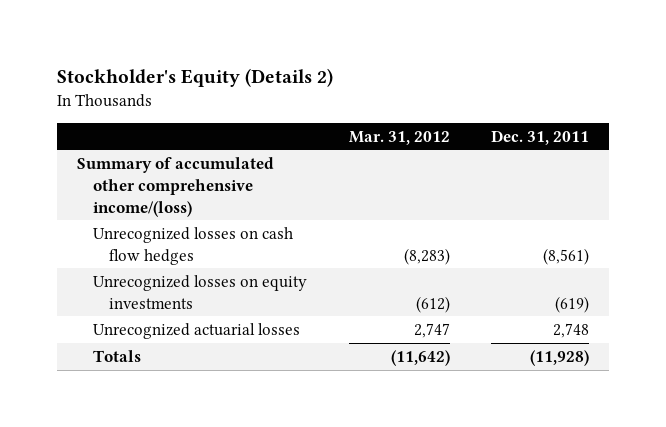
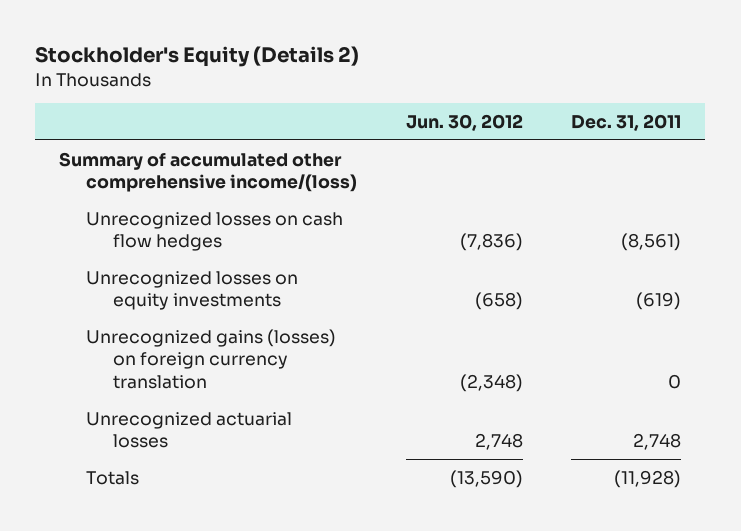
- | Mar. 31, 2012 | Dec. 31, 2011
+ | Jun. 30, 2012 | Dec. 31, 2011
+ Unrecognized gains (losses) on foreign currency translation | (2,348) | 0

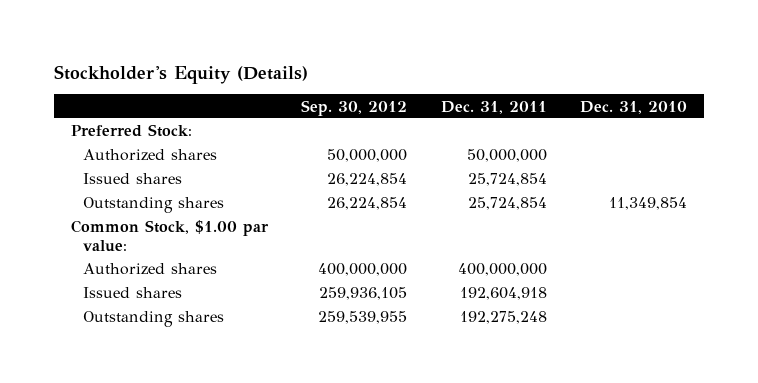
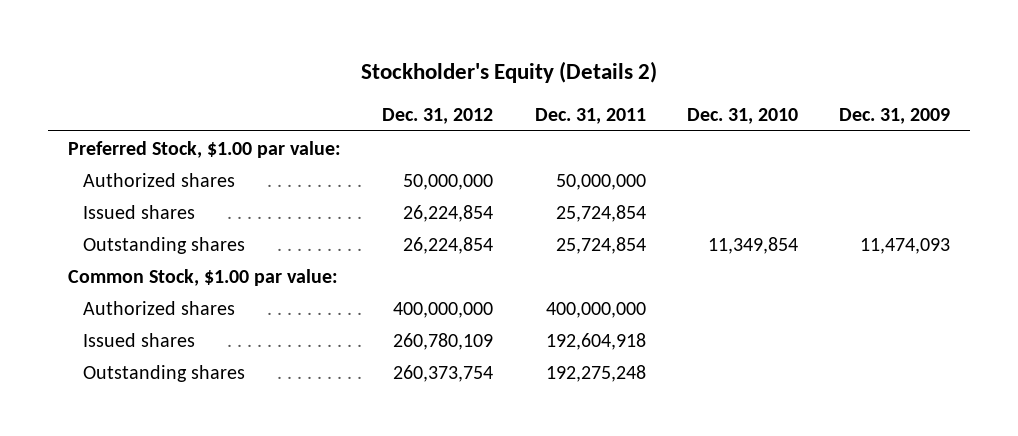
- Stockholder's Equity (Details)
+ Stockholder's Equity (Details 2)
- | Sep. 30, 2012 | Dec. 31, 2011 | Dec. 31, 2010
+ | Dec. 31, 2012 | Dec. 31, 2011 | Dec. 31, 2010 | Dec. 31, 2009
- Preferred Stock:
+ Preferred Stock, $1.00 par value:

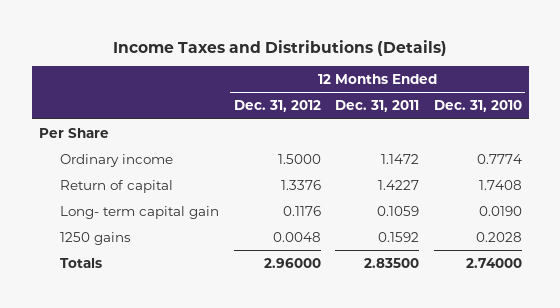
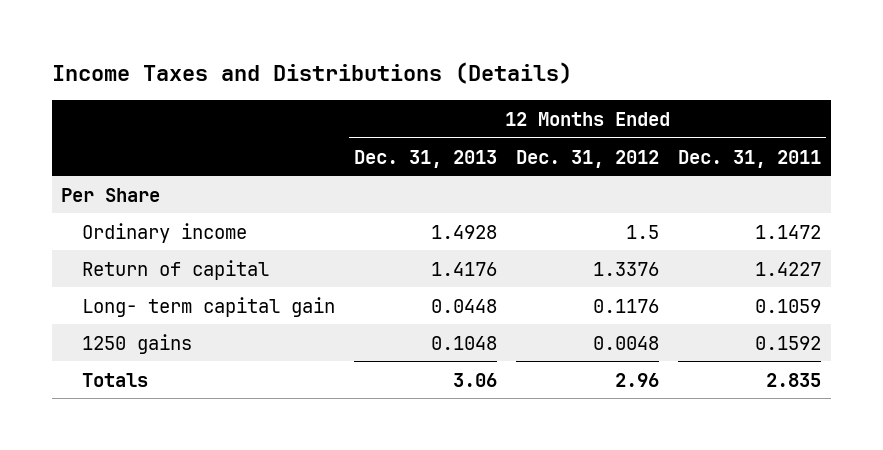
- | 12 Months Ended Dec. 31, 2012 | 12 Months Ended Dec. 31, 2011 | 12 Months Ended Dec. 31, 2010
+ | 12 Months Ended Dec. 31, 2013 | 12 Months Ended Dec. 31, 2012 | 12 Months Ended Dec. 31, 2011
- Ordinary income | 1.5000 | 1.1472 | 0.7774
+ Ordinary income | 1.4928 | 1.5 | 1.1472
- Totals | 2.96000 | 2.83500 | 2.74000
+ Totals | 3.06 | 2.96 | 2.835

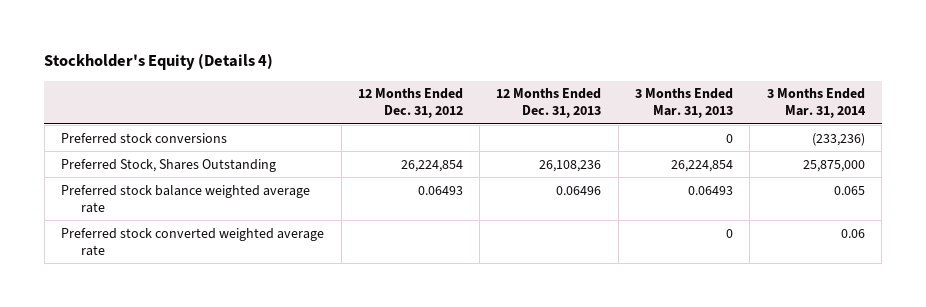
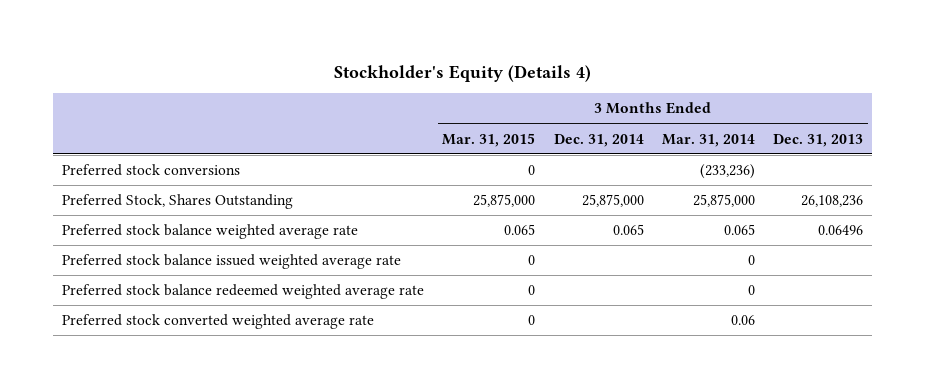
- | 12 Months Ended Dec. 31, 2012 | 12 Months Ended Dec. 31, 2013 | 3 Months Ended Mar. 31, 2013 | 3 Months Ended Mar. 31, 2014
+ | 3 Months Ended Mar. 31, 2015 | 3 Months Ended Dec. 31, 2014 | 3 Months Ended Mar. 31, 2014 | 3 Months Ended Dec. 31, 2013
+ Preferred stock balance issued weighted average rate | 0 | | 0 |
+ Preferred stock balance redeemed weighted average rate | 0 | | 0 |

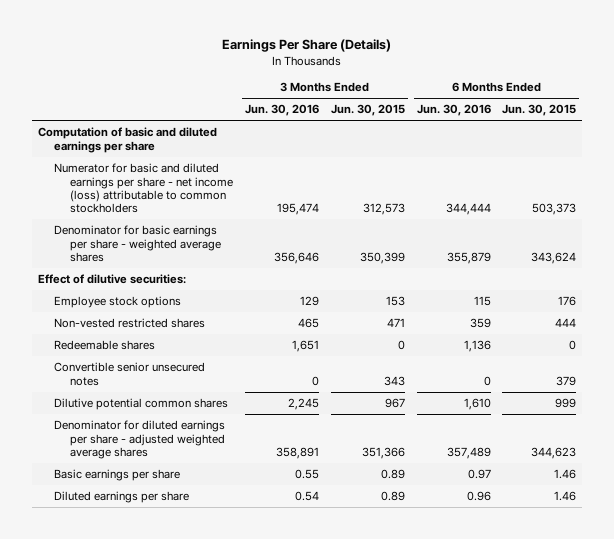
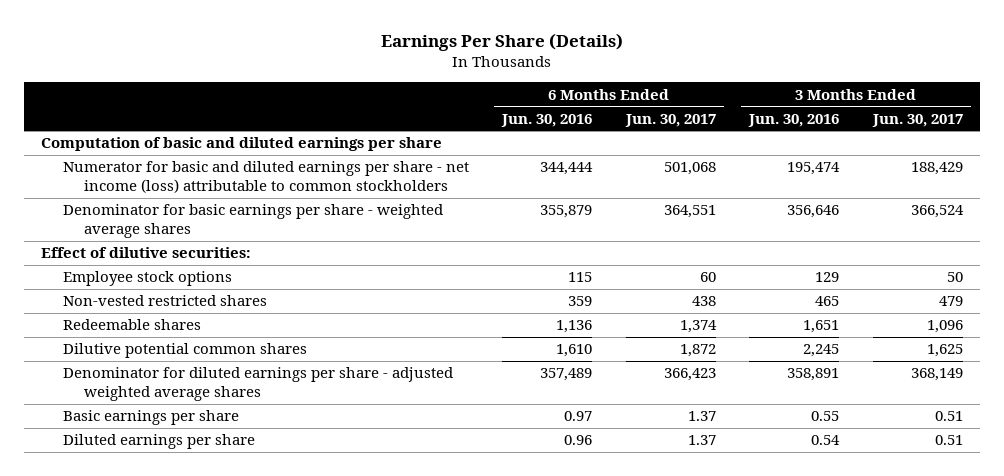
- | 3 Months Ended Jun. 30, 2016 | 3 Months Ended Jun. 30, 2015 | 6 Months Ended Jun. 30, 2016 | 6 Months Ended Jun. 30, 2015
+ | 6 Months Ended Jun. 30, 2016 | 6 Months Ended Jun. 30, 2017 | 3 Months Ended Jun. 30, 2016 | 3 Months Ended Jun. 30, 2017
- Convertible senior unsecured notes | 0 | 343 | 0 | 379

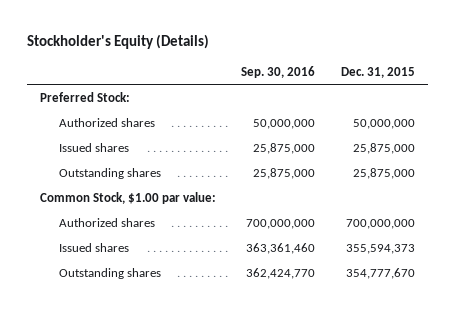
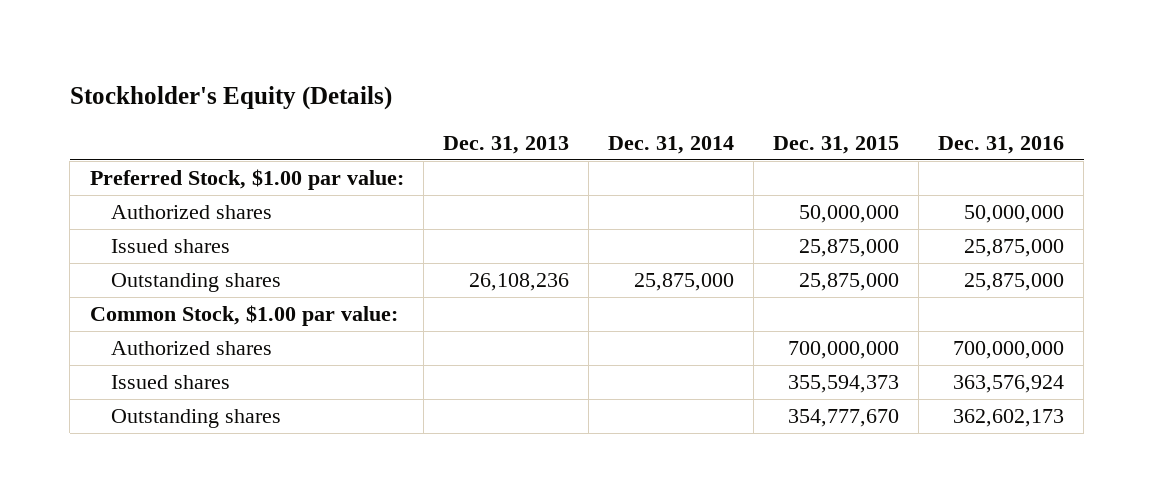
- | Sep. 30, 2016 | Dec. 31, 2015
+ | Dec. 31, 2013 | Dec. 31, 2014 | Dec. 31, 2015 | Dec. 31, 2016
- Preferred Stock:
+ Preferred Stock, $1.00 par value:

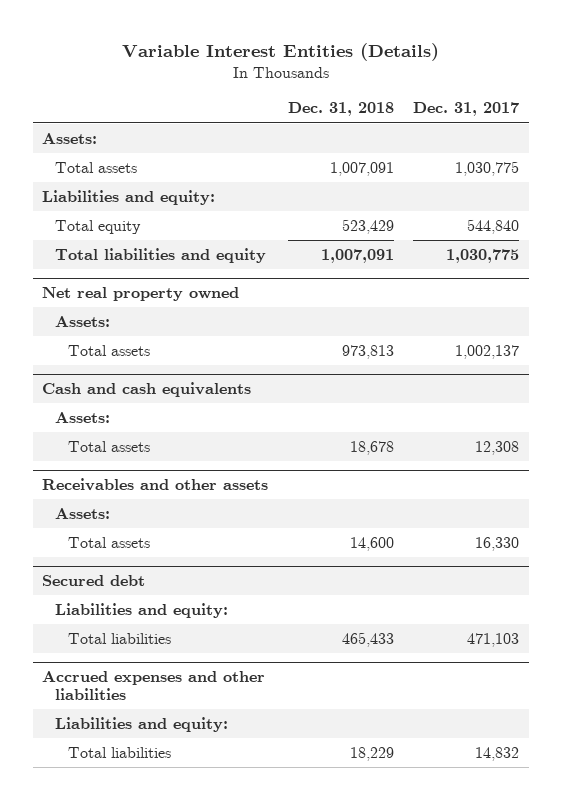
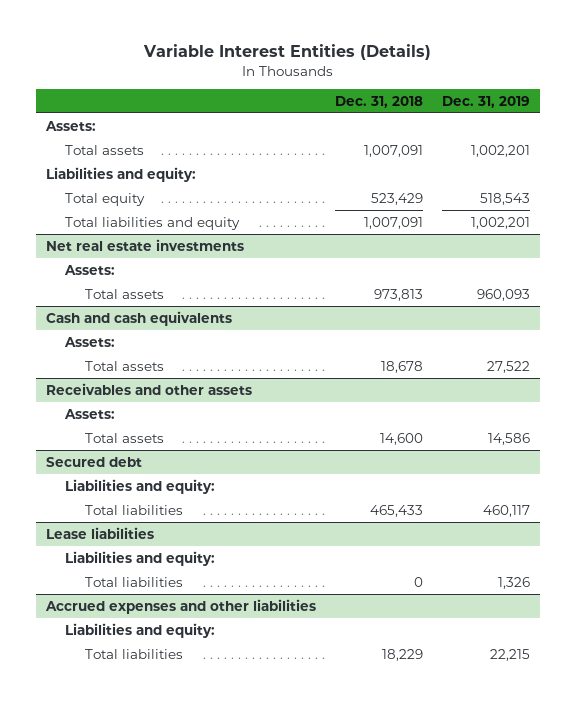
- | Dec. 31, 2018 | Dec. 31, 2017
+ | Dec. 31, 2018 | Dec. 31, 2019
- Net real property owned
+ Net real estate investments
+ Lease liabilities
+ Liabilities and equity:
+ Total liabilities | 0 | 1,326

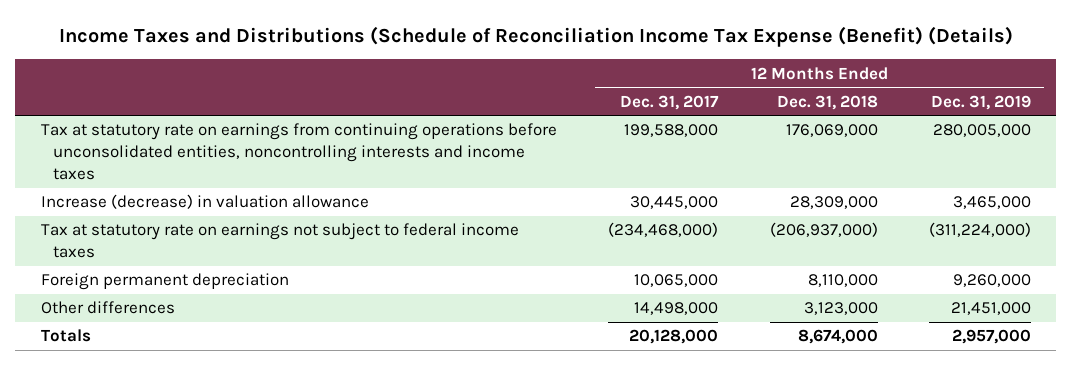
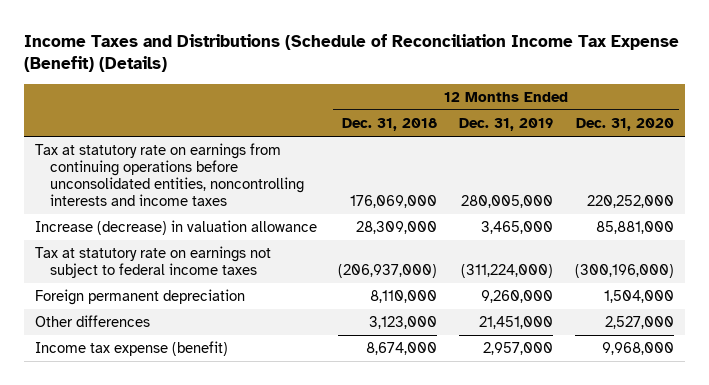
- | 12 Months Ended Dec. 31, 2017 | 12 Months Ended Dec. 31, 2018 | 12 Months Ended Dec. 31, 2019
+ | 12 Months Ended Dec. 31, 2018 | 12 Months Ended Dec. 31, 2019 | 12 Months Ended Dec. 31, 2020
- Totals | 20,128,000 | 8,674,000 | 2,957,000
+ Income tax expense (benefit) | 8,674,000 | 2,957,000 | 9,968,000

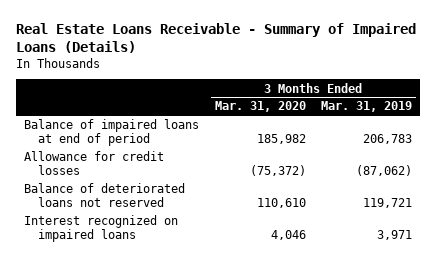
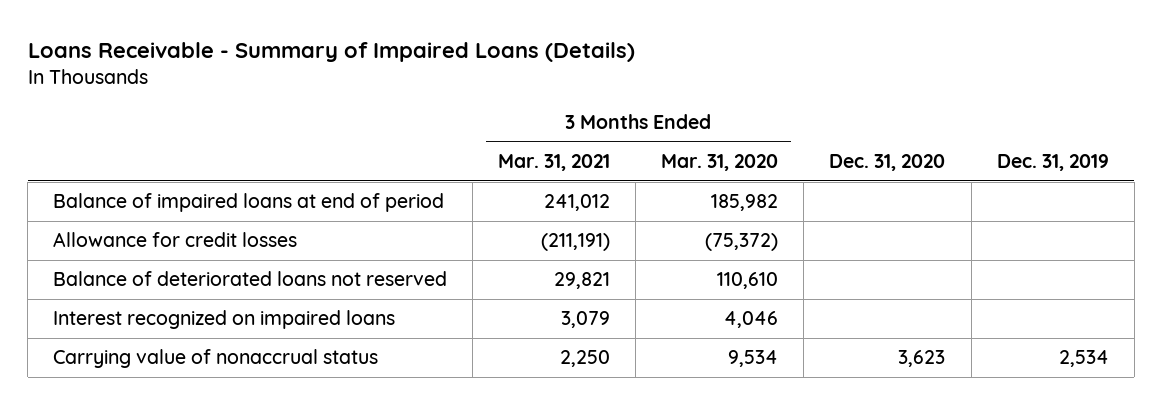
- Real Estate Loans Receivable - Summary of Impaired Loans (Details)
+ Loans Receivable - Summary of Impaired Loans (Details)
- | 3 Months Ended Mar. 31, 2020 | 3 Months Ended Mar. 31, 2019
+ | 3 Months Ended Mar. 31, 2021 | 3 Months Ended Mar. 31, 2020 | Dec. 31, 2020 | Dec. 31, 2019
+ Carrying value of nonaccrual status | 2,250 | 9,534 | 3,623 | 2,534

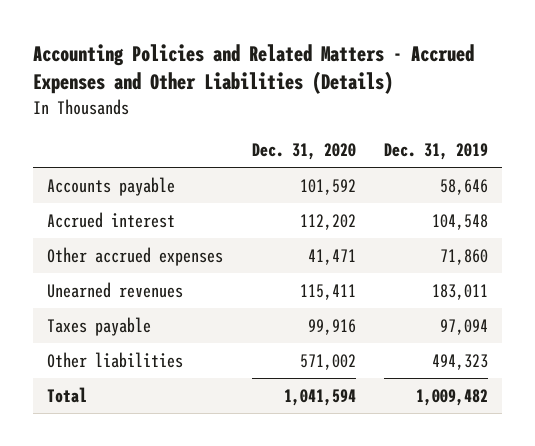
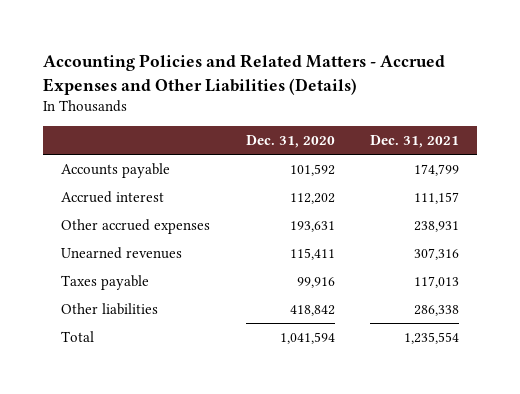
- | Dec. 31, 2020 | Dec. 31, 2019
+ | Dec. 31, 2020 | Dec. 31, 2021
- Other accrued expenses | 41,471 | 71,860
+ Other accrued expenses | 193,631 | 238,931
- Other liabilities | 571,002 | 494,323
+ Other liabilities | 418,842 | 286,338

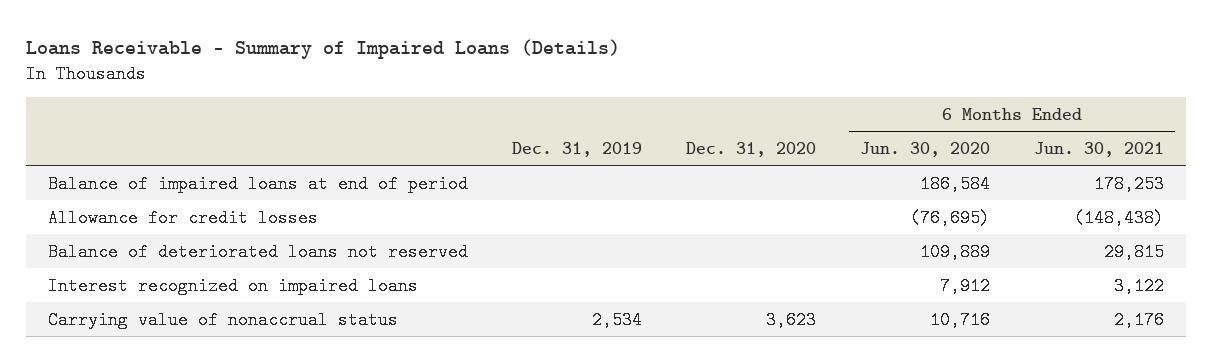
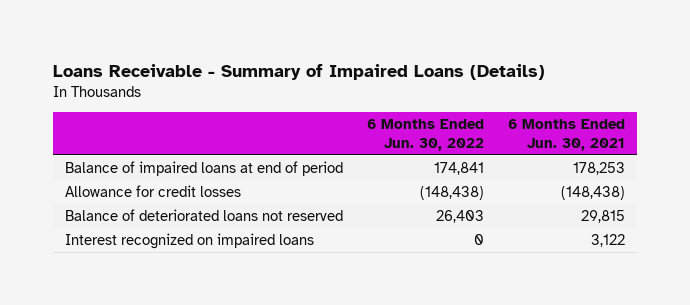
- | Dec. 31, 2019 | Dec. 31, 2020 | 6 Months Ended Jun. 30, 2020 | 6 Months Ended Jun. 30, 2021
+ | 6 Months Ended Jun. 30, 2022 | 6 Months Ended Jun. 30, 2021
- Carrying value of nonaccrual status | 2,534 | 3,623 | 10,716 | 2,176

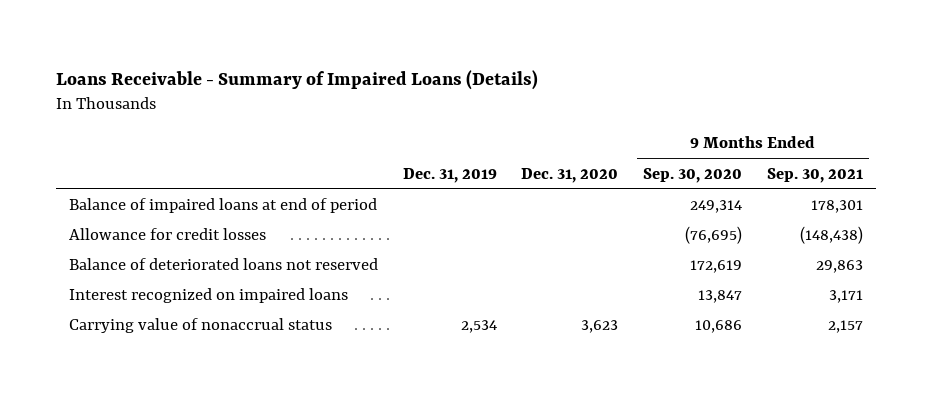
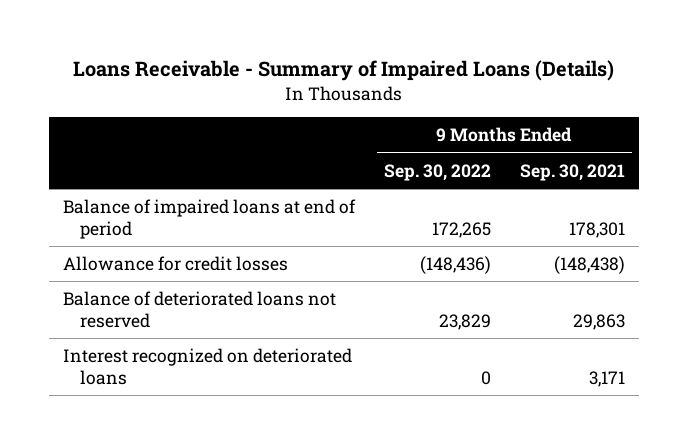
- | Dec. 31, 2019 | Dec. 31, 2020 | 9 Months Ended Sep. 30, 2020 | 9 Months Ended Sep. 30, 2021
+ | 9 Months Ended Sep. 30, 2022 | 9 Months Ended Sep. 30, 2021
- Interest recognized on impaired loans | | | 13,847 | 3,171
- Carrying value of nonaccrual status | 2,534 | 3,623 | 10,686 | 2,157
+ Interest recognized on deteriorated loans | 0 | 3,171

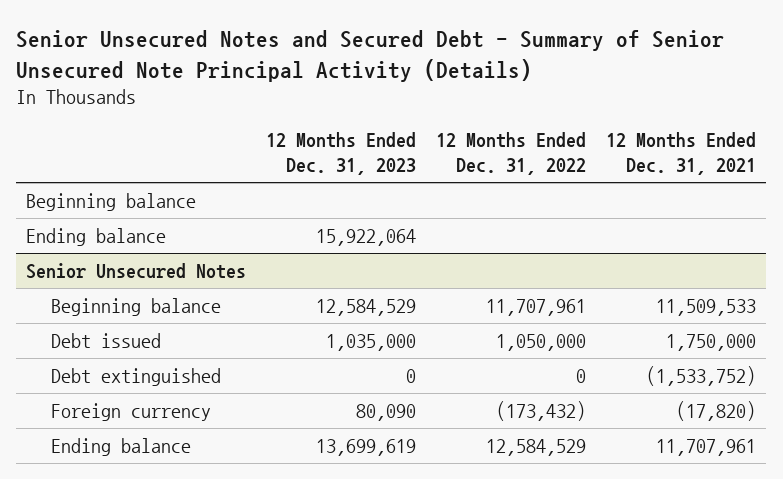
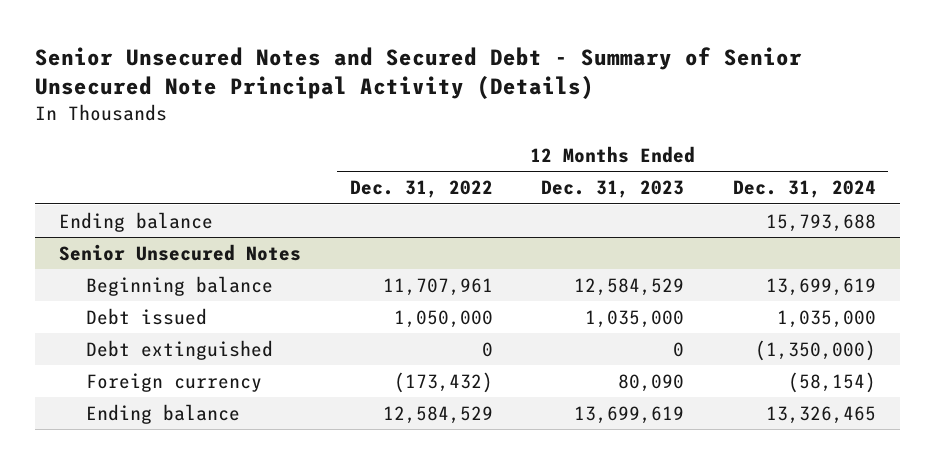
- | 12 Months Ended Dec. 31, 2023 | 12 Months Ended Dec. 31, 2022 | 12 Months Ended Dec. 31, 2021
+ | 12 Months Ended Dec. 31, 2022 | 12 Months Ended Dec. 31, 2023 | 12 Months Ended Dec. 31, 2024
- Beginning balance
- Ending balance | 15,922,064 | |
+ Ending balance | | | 15,793,688

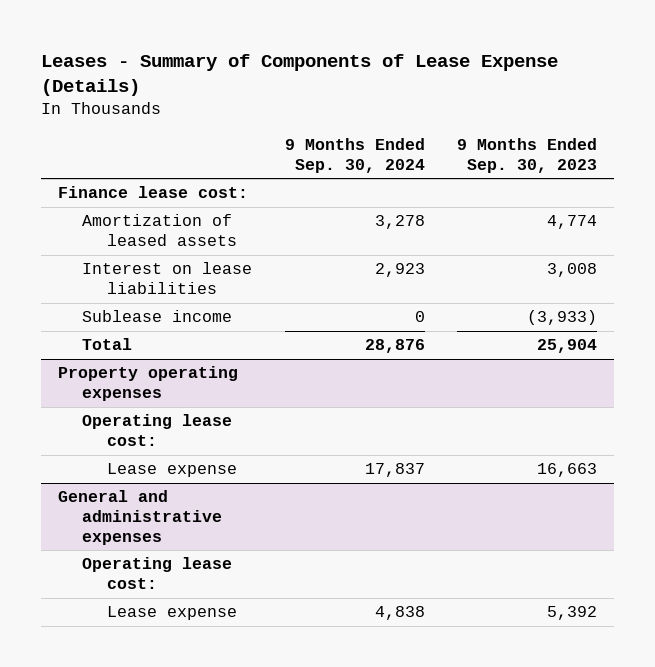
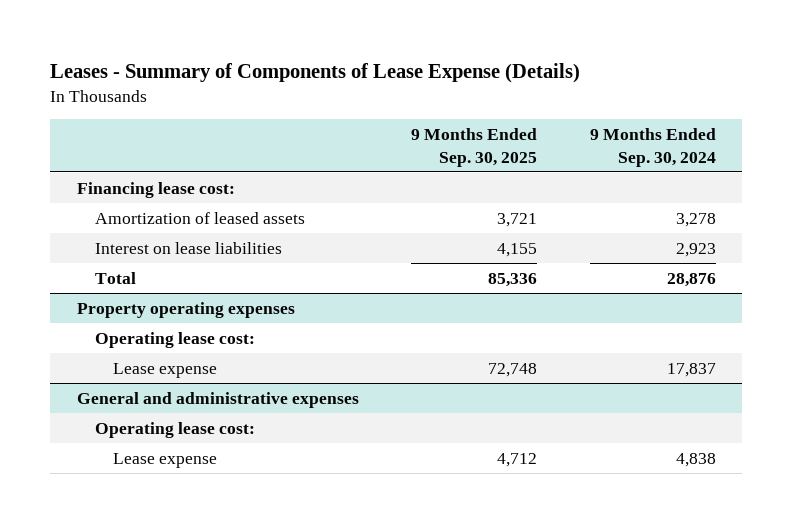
- | 9 Months Ended Sep. 30, 2024 | 9 Months Ended Sep. 30, 2023
+ | 9 Months Ended Sep. 30, 2025 | 9 Months Ended Sep. 30, 2024
- Finance lease cost:
+ Financing lease cost:
- Sublease income | 0 | (3,933)

